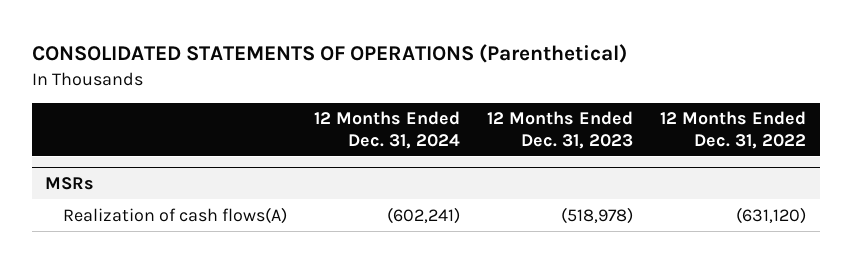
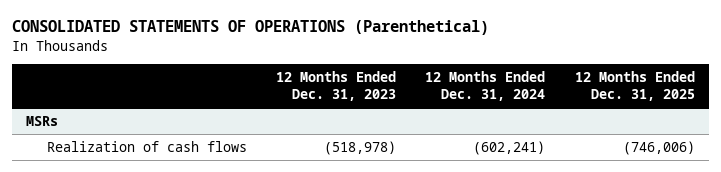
- | 12 Months Ended Dec. 31, 2024 | 12 Months Ended Dec. 31, 2023 | 12 Months Ended Dec. 31, 2022
+ | 12 Months Ended Dec. 31, 2023 | 12 Months Ended Dec. 31, 2024 | 12 Months Ended Dec. 31, 2025
@ MSRs
- Realization of cash flows(A) | (602,241) | (518,978) | (631,120)
+ Realization of cash flows | (518,978) | (602,241) | (746,006)

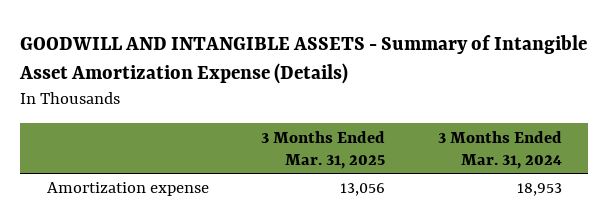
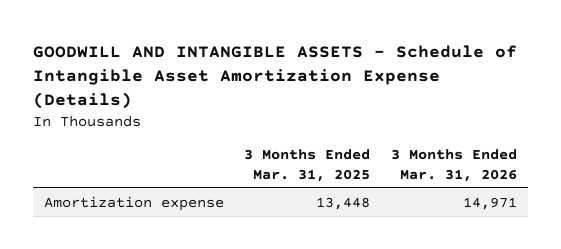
- GOODWILL AND INTANGIBLE ASSETS - Summary of Intangible Asset Amortization Expense (Details)
+ GOODWILL AND INTANGIBLE ASSETS - Schedule of Intangible Asset Amortization Expense (Details)
- | 3 Months Ended Mar. 31, 2025 | 3 Months Ended Mar. 31, 2024
+ | 3 Months Ended Mar. 31, 2025 | 3 Months Ended Mar. 31, 2026
- Amortization expense | 13,056 | 18,953
+ Amortization expense | 13,448 | 14,971

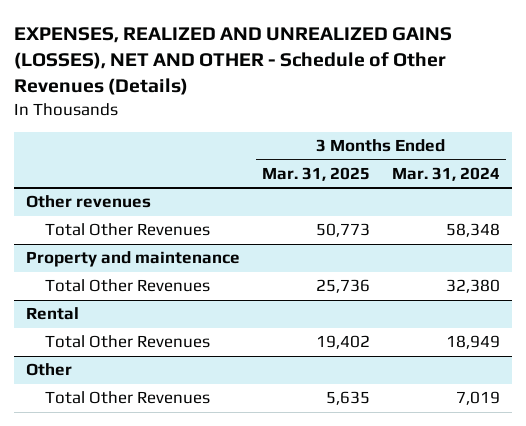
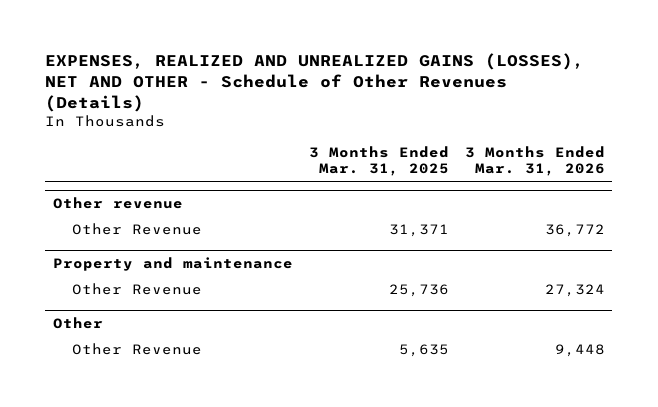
- | 3 Months Ended Mar. 31, 2025 | 3 Months Ended Mar. 31, 2024
+ | 3 Months Ended Mar. 31, 2025 | 3 Months Ended Mar. 31, 2026
- Other revenues
- Total Other Revenues | 50,773 | 58,348
+ Other revenue
+ Other Revenue | 31,371 | 36,772
@ Property and maintenance
- Total Other Revenues | 25,736 | 32,380
- Rental
- Total Other Revenues | 19,402 | 18,949
@ Property and maintenance
+ Other Revenue | 25,736 | 27,324
@ Other
- Total Other Revenues | 5,635 | 7,019
+ Other Revenue | 5,635 | 9,448

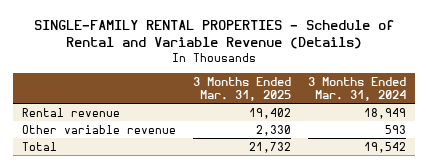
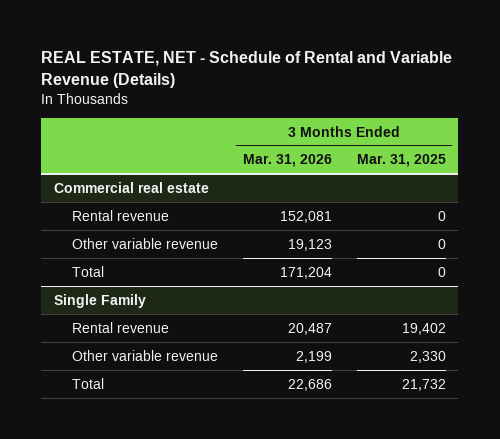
- SINGLE-FAMILY RENTAL PROPERTIES - Schedule of Rental and Variable Revenue (Details)
+ REAL ESTATE, NET - Schedule of Rental and Variable Revenue (Details)
- | 3 Months Ended Mar. 31, 2025 | 3 Months Ended Mar. 31, 2024
+ | 3 Months Ended Mar. 31, 2026 | 3 Months Ended Mar. 31, 2025
+ Commercial real estate
+ Rental revenue | 152,081 | 0
+ Other variable revenue | 19,123 | 0
+ Total | 171,204 | 0
+ Single Family

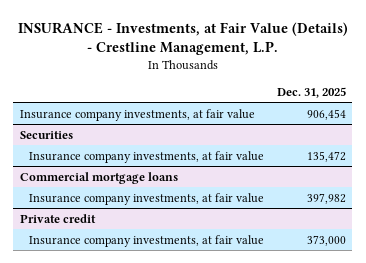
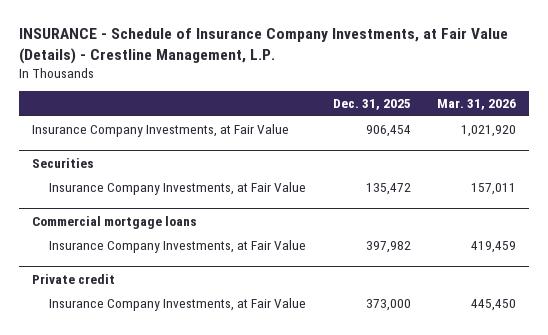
- INSURANCE - Investments, at Fair Value (Details) - Crestline Management, L.P.
+ INSURANCE - Schedule of Insurance Company Investments, at Fair Value (Details) - Crestline Management, L.P.
- | Dec. 31, 2025
+ | Dec. 31, 2025 | Mar. 31, 2026
- Insurance company investments, at fair value | 906,454
+ Insurance Company Investments, at Fair Value | 906,454 | 1,021,920
@ Securities
- Insurance company investments, at fair value | 135,472
+ Insurance Company Investments, at Fair Value | 135,472 | 157,011
@ Commercial mortgage loans
- Insurance company investments, at fair value | 397,982
+ Insurance Company Investments, at Fair Value | 397,982 | 419,459
@ Private credit
- Insurance company investments, at fair value | 373,000
+ Insurance Company Investments, at Fair Value | 373,000 | 445,450

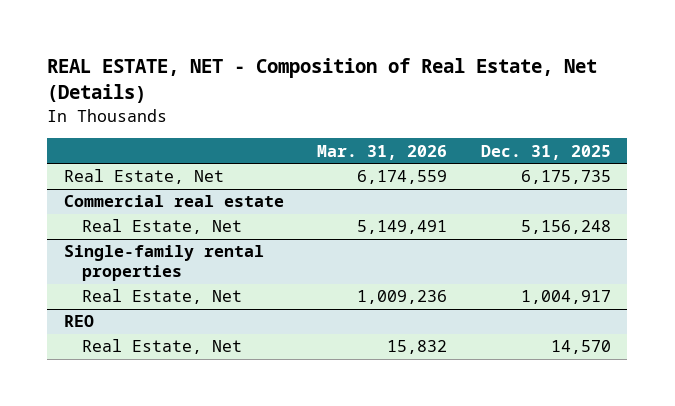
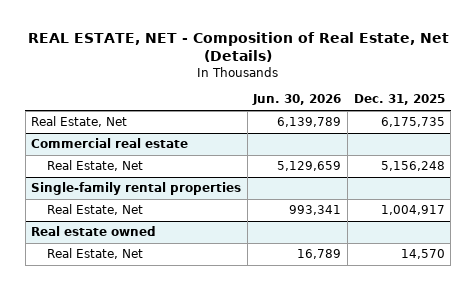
- | Mar. 31, 2026 | Dec. 31, 2025
+ | Jun. 30, 2026 | Dec. 31, 2025
- REO
+ Real estate owned

